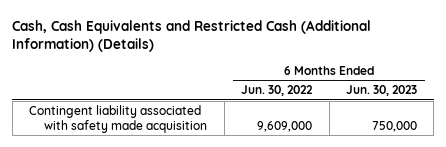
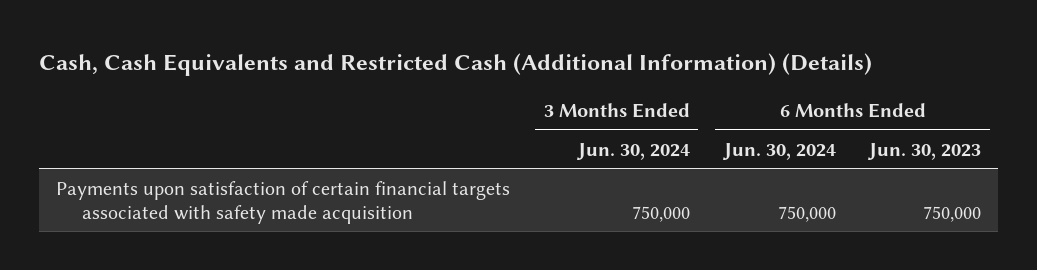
- | 6 Months Ended Jun. 30, 2022 | 6 Months Ended Jun. 30, 2023
+ | 3 Months Ended Jun. 30, 2024 | 6 Months Ended Jun. 30, 2024 | 6 Months Ended Jun. 30, 2023
- Contingent liability associated with safety made acquisition | 9,609,000 | 750,000
+ Payments upon satisfaction of certain financial targets associated with safety made acquisition | 750,000 | 750,000 | 750,000

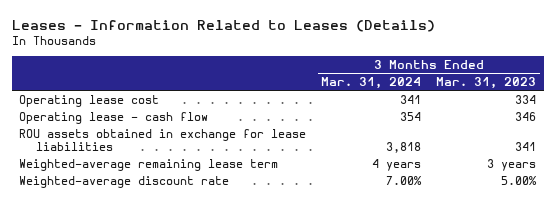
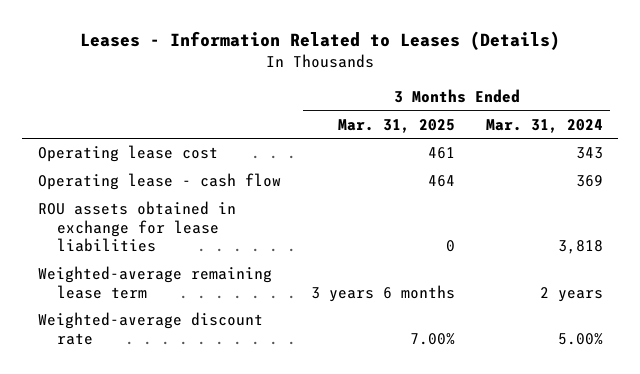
- | 3 Months Ended Mar. 31, 2024 | 3 Months Ended Mar. 31, 2023
+ | 3 Months Ended Mar. 31, 2025 | 3 Months Ended Mar. 31, 2024
- Operating lease cost | 341 | 334
- Operating lease - cash flow | 354 | 346
+ Operating lease cost | 461 | 343
+ Operating lease - cash flow | 464 | 369
- Weighted-average remaining lease term | 4 years | 3 years
- Weighted-average discount rate | 7.00% | 5.00%
+ Weighted-average remaining lease term | 3 years 6 months | 2 years
+ Weighted-average discount rate | 7.00% | 5.00%

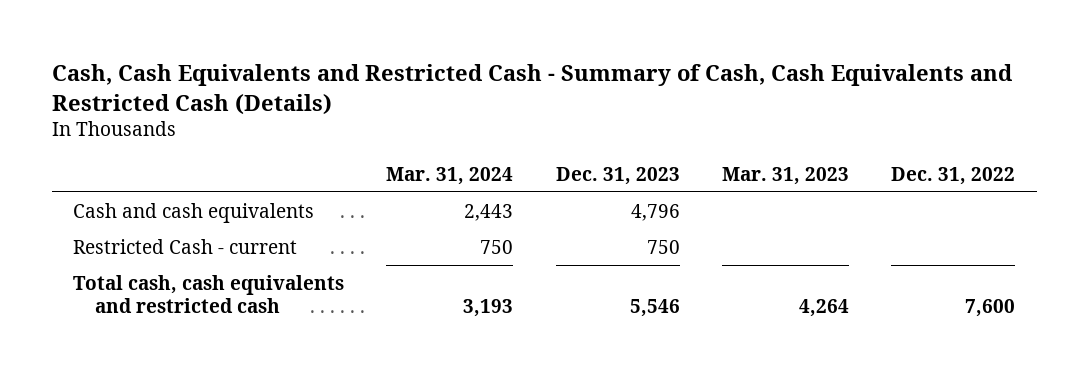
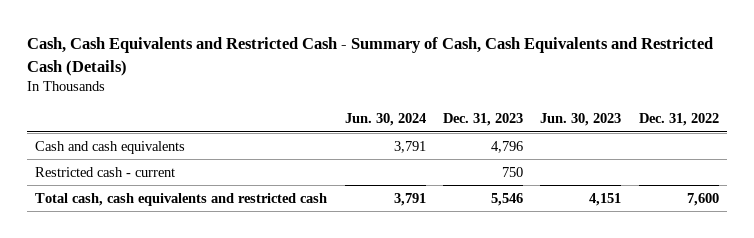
- | Mar. 31, 2024 | Dec. 31, 2023 | Mar. 31, 2023 | Dec. 31, 2022
+ | Jun. 30, 2024 | Dec. 31, 2023 | Jun. 30, 2023 | Dec. 31, 2022
- Restricted Cash - current | 750 | 750 | |
+ Restricted cash - current | | 750 | |

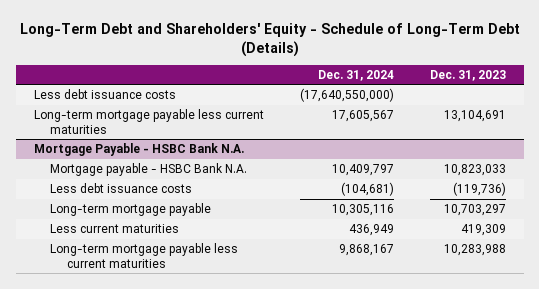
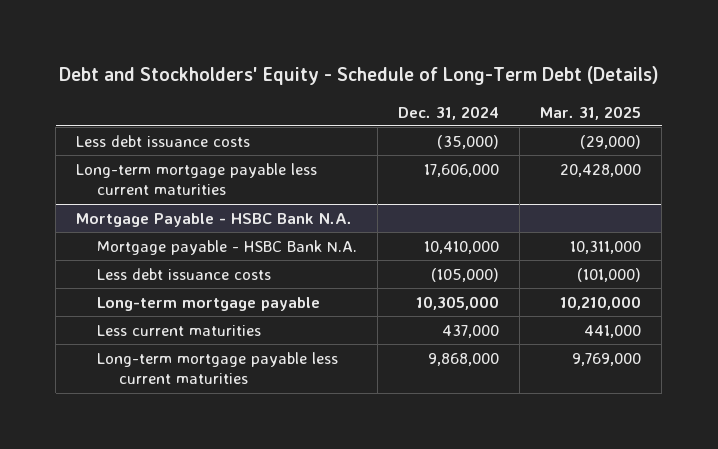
- Long-Term Debt and Shareholders' Equity - Schedule of Long-Term Debt (Details)
+ Debt and Stockholders' Equity - Schedule of Long-Term Debt (Details)
- | Dec. 31, 2024 | Dec. 31, 2023
+ | Dec. 31, 2024 | Mar. 31, 2025
- Less debt issuance costs | (17,640,550,000) |
- Long-term mortgage payable less current maturities | 17,605,567 | 13,104,691
+ Less debt issuance costs | (35,000) | (29,000)
+ Long-term mortgage payable less current maturities | 17,606,000 | 20,428,000
@ Mortgage Payable - HSBC Bank N.A.
- Mortgage payable - HSBC Bank N.A. | 10,409,797 | 10,823,033
- Less debt issuance costs | (104,681) | (119,736)
- Long-term mortgage payable | 10,305,116 | 10,703,297
- Less current maturities | 436,949 | 419,309
- Long-term mortgage payable less current maturities | 9,868,167 | 10,283,988
+ Mortgage payable - HSBC Bank N.A. | 10,410,000 | 10,311,000
+ Less debt issuance costs | (105,000) | (101,000)
+ Long-term mortgage payable | 10,305,000 | 10,210,000
+ Less current maturities | 437,000 | 441,000
+ Long-term mortgage payable less current maturities | 9,868,000 | 9,769,000

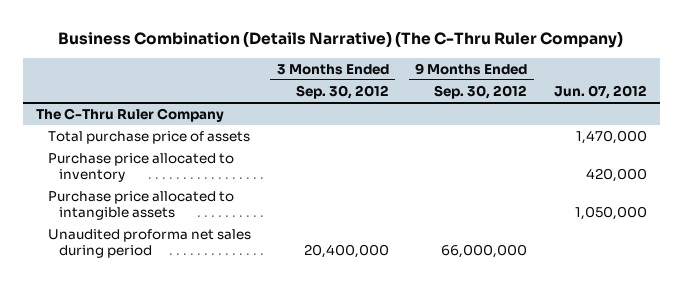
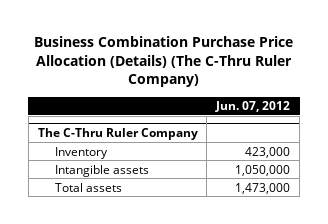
- Business Combination (Details Narrative) (The C-Thru Ruler Company)
+ Business Combination Purchase Price Allocation (Details) (The C-Thru Ruler Company)
- | 3 Months Ended Sep. 30, 2012 | 9 Months Ended Sep. 30, 2012 | Jun. 07, 2012
+ | Jun. 07, 2012
@ The C-Thru Ruler Company
- Total purchase price of assets | | | 1,470,000
- Purchase price allocated to inventory | | | 420,000
- Purchase price allocated to intangible assets | | | 1,050,000
- Unaudited proforma net sales during period | 20,400,000 | 66,000,000 |
+ Inventory | 423,000
+ Intangible assets | 1,050,000
+ Total assets | 1,473,000

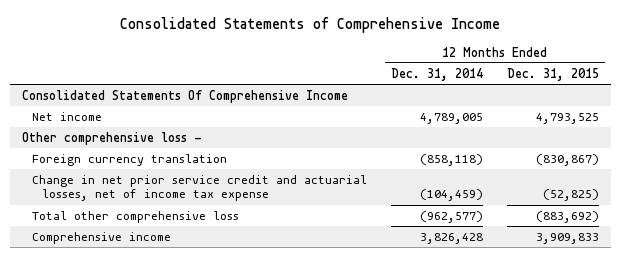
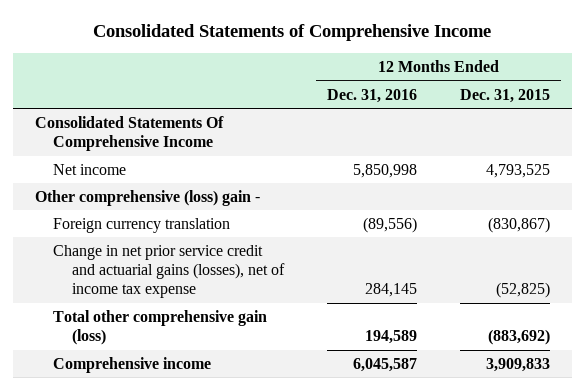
- | 12 Months Ended Dec. 31, 2014 | 12 Months Ended Dec. 31, 2015
+ | 12 Months Ended Dec. 31, 2016 | 12 Months Ended Dec. 31, 2015
- Other comprehensive loss -
+ Other comprehensive (loss) gain -
- Change in net prior service credit and actuarial losses, net of income tax expense | (104,459) | (52,825)
- Total other comprehensive loss | (962,577) | (883,692)
+ Change in net prior service credit and actuarial gains (losses), net of income tax expense | 284,145 | (52,825)
+ Total other comprehensive gain (loss) | 194,589 | (883,692)

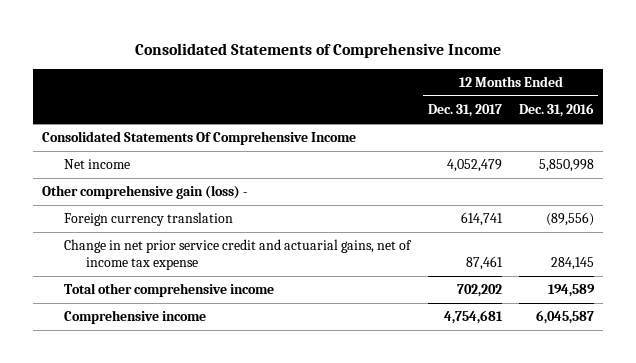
- | 12 Months Ended Dec. 31, 2016 | 12 Months Ended Dec. 31, 2015
+ | 12 Months Ended Dec. 31, 2017 | 12 Months Ended Dec. 31, 2016
- Other comprehensive (loss) gain -
+ Other comprehensive gain (loss) -
- Change in net prior service credit and actuarial gains (losses), net of income tax expense | 284,145 | (52,825)
- Total other comprehensive gain (loss) | 194,589 | (883,692)
+ Change in net prior service credit and actuarial gains, net of income tax expense | 87,461 | 284,145
+ Total other comprehensive income | 702,202 | 194,589

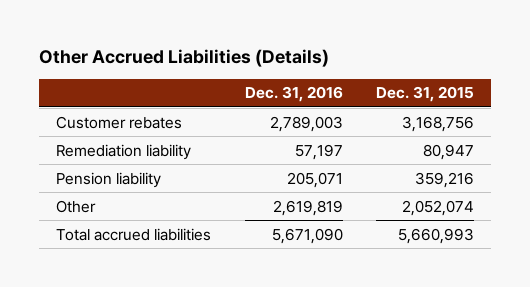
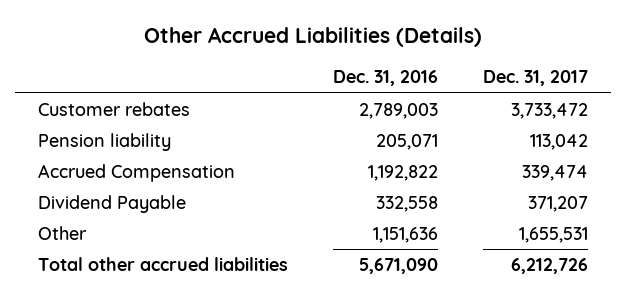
- | Dec. 31, 2016 | Dec. 31, 2015
+ | Dec. 31, 2016 | Dec. 31, 2017
- Remediation liability | 57,197 | 80,947
- Other | 2,619,819 | 2,052,074
- Total accrued liabilities | 5,671,090 | 5,660,993
+ Accrued Compensation | 1,192,822 | 339,474
+ Dividend Payable | 332,558 | 371,207
+ Other | 1,151,636 | 1,655,531
+ Total other accrued liabilities | 5,671,090 | 6,212,726

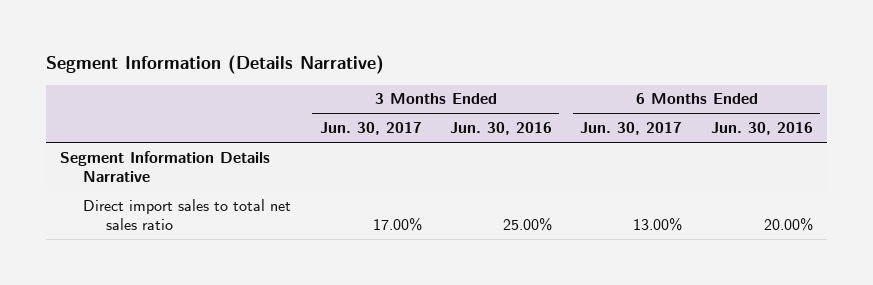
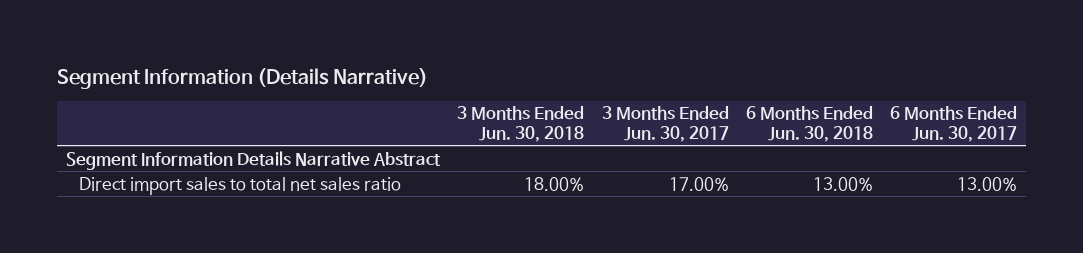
- | 3 Months Ended Jun. 30, 2017 | 3 Months Ended Jun. 30, 2016 | 6 Months Ended Jun. 30, 2017 | 6 Months Ended Jun. 30, 2016
+ | 3 Months Ended Jun. 30, 2018 | 3 Months Ended Jun. 30, 2017 | 6 Months Ended Jun. 30, 2018 | 6 Months Ended Jun. 30, 2017
- Segment Information Details Narrative
+ Segment Information Details Narrative Abstract

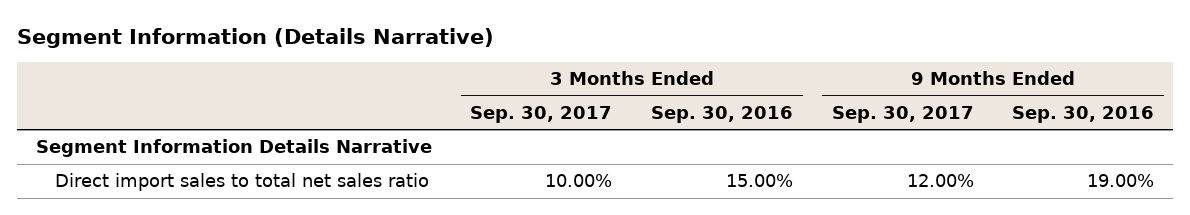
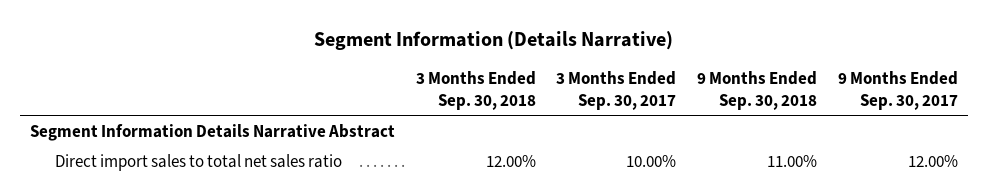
- | 3 Months Ended Sep. 30, 2017 | 3 Months Ended Sep. 30, 2016 | 9 Months Ended Sep. 30, 2017 | 9 Months Ended Sep. 30, 2016
+ | 3 Months Ended Sep. 30, 2018 | 3 Months Ended Sep. 30, 2017 | 9 Months Ended Sep. 30, 2018 | 9 Months Ended Sep. 30, 2017
- Segment Information Details Narrative
+ Segment Information Details Narrative Abstract

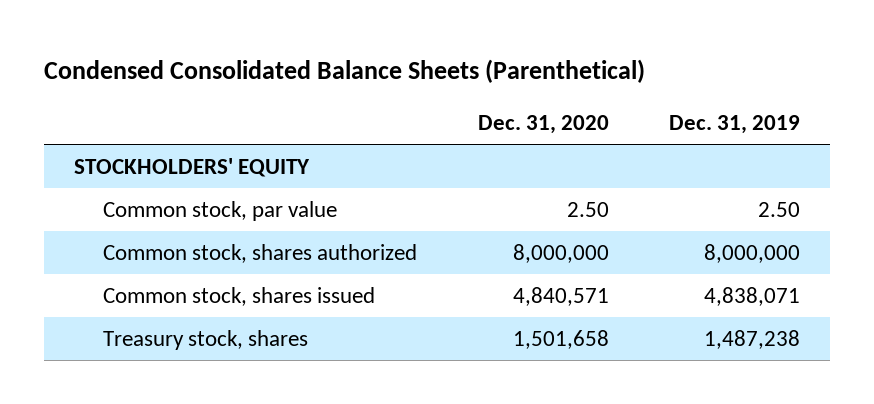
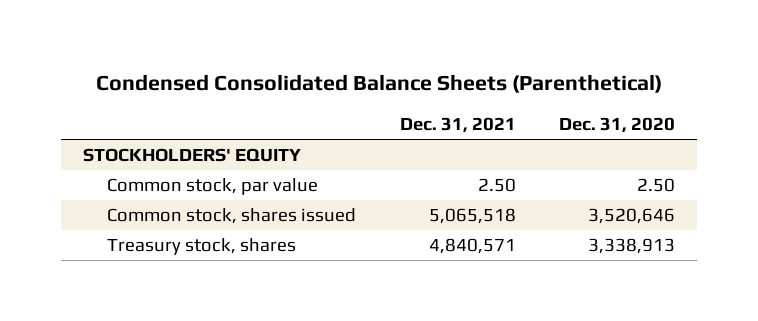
- | Dec. 31, 2020 | Dec. 31, 2019
+ | Dec. 31, 2021 | Dec. 31, 2020
- Common stock, shares authorized | 8,000,000 | 8,000,000
- Common stock, shares issued | 4,840,571 | 4,838,071
- Treasury stock, shares | 1,501,658 | 1,487,238
+ Common stock, shares issued | 5,065,518 | 3,520,646
+ Treasury stock, shares | 4,840,571 | 3,338,913

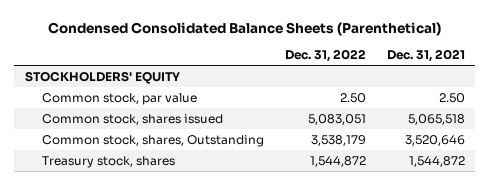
- | Dec. 31, 2021 | Dec. 31, 2020
+ | Dec. 31, 2022 | Dec. 31, 2021
- Treasury stock, shares | 4,840,571 | 3,338,913
+ Common stock, shares, Outstanding | 3,538,179 | 3,520,646
+ Treasury stock, shares | 1,544,872 | 1,544,872

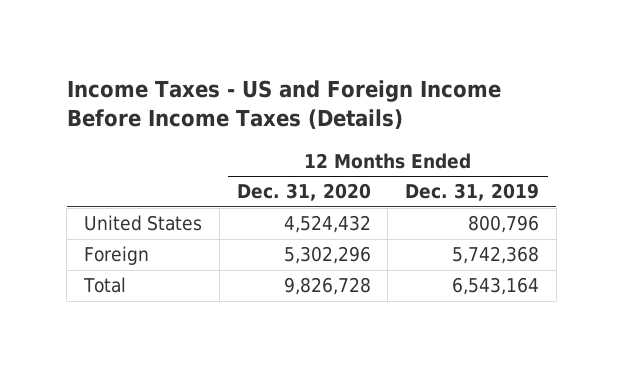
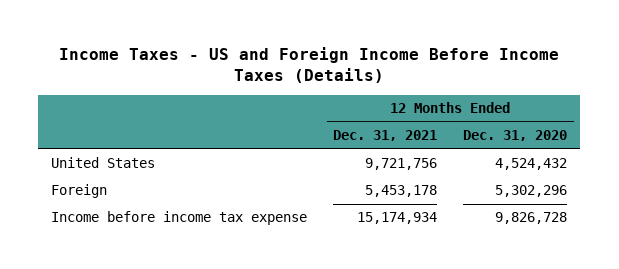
- | 12 Months Ended Dec. 31, 2020 | 12 Months Ended Dec. 31, 2019
+ | 12 Months Ended Dec. 31, 2021 | 12 Months Ended Dec. 31, 2020
- Total | 9,826,728 | 6,543,164
+ Income before income tax expense | 15,174,934 | 9,826,728

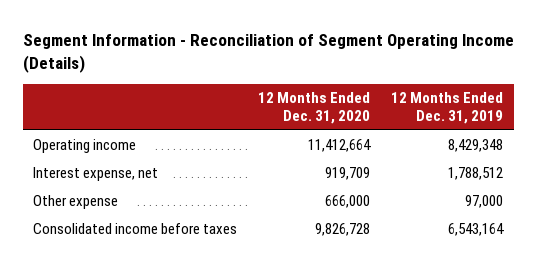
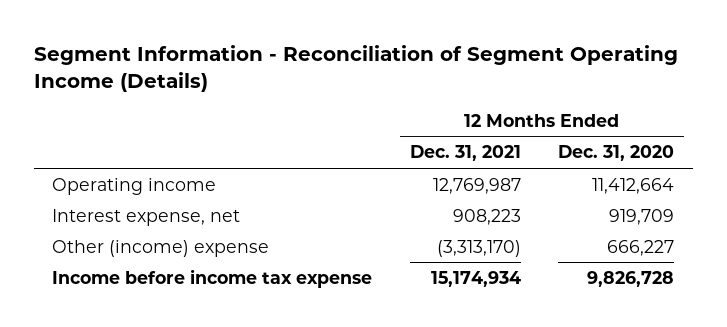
- | 12 Months Ended Dec. 31, 2020 | 12 Months Ended Dec. 31, 2019
+ | 12 Months Ended Dec. 31, 2021 | 12 Months Ended Dec. 31, 2020
- Other expense | 666,000 | 97,000
- Consolidated income before taxes | 9,826,728 | 6,543,164
+ Other (income) expense | (3,313,170) | 666,227
+ Income before income tax expense | 15,174,934 | 9,826,728

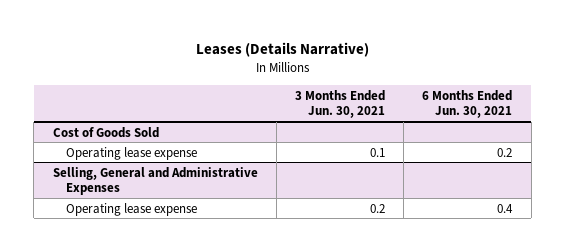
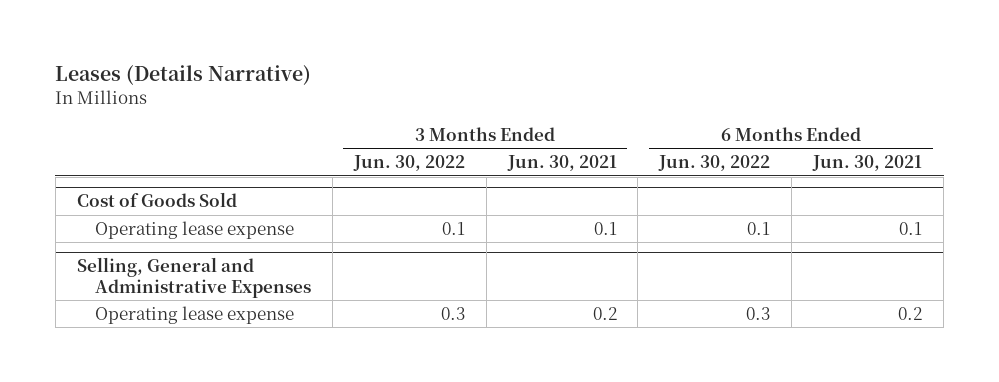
- | 3 Months Ended Jun. 30, 2021 | 6 Months Ended Jun. 30, 2021
+ | 3 Months Ended Jun. 30, 2022 | 3 Months Ended Jun. 30, 2021 | 6 Months Ended Jun. 30, 2022 | 6 Months Ended Jun. 30, 2021
@ Cost of Goods Sold
- Operating lease expense | 0.1 | 0.2
+ Operating lease expense | 0.1 | 0.1 | 0.1 | 0.1
@ Selling, General and Administrative Expenses
- Operating lease expense | 0.2 | 0.4
+ Operating lease expense | 0.3 | 0.2 | 0.3 | 0.2

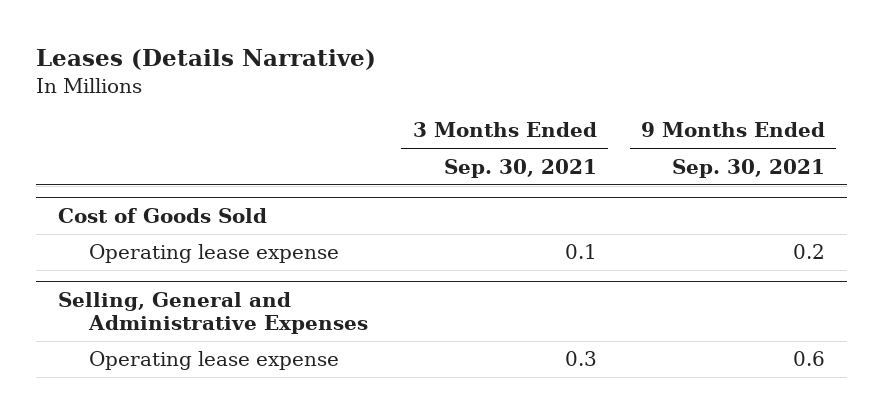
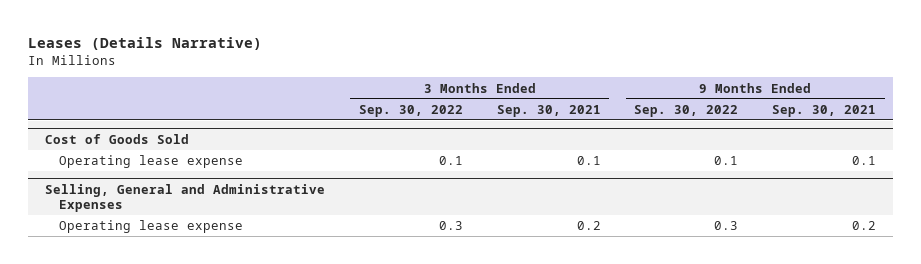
- | 3 Months Ended Sep. 30, 2021 | 9 Months Ended Sep. 30, 2021
+ | 3 Months Ended Sep. 30, 2022 | 3 Months Ended Sep. 30, 2021 | 9 Months Ended Sep. 30, 2022 | 9 Months Ended Sep. 30, 2021
@ Cost of Goods Sold
- Operating lease expense | 0.1 | 0.2
+ Operating lease expense | 0.1 | 0.1 | 0.1 | 0.1
@ Selling, General and Administrative Expenses
- Operating lease expense | 0.3 | 0.6
+ Operating lease expense | 0.3 | 0.2 | 0.3 | 0.2

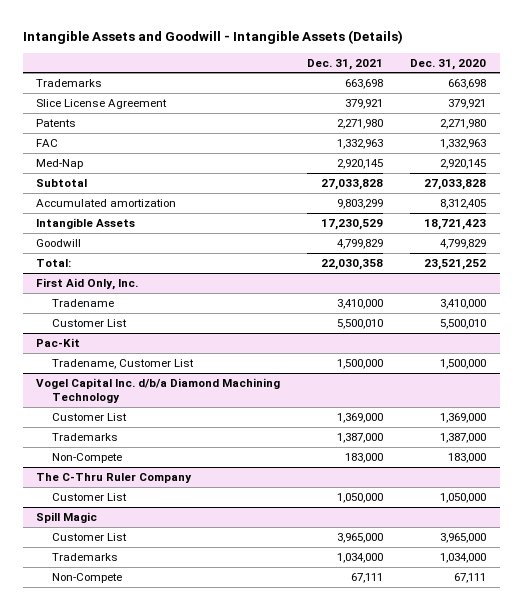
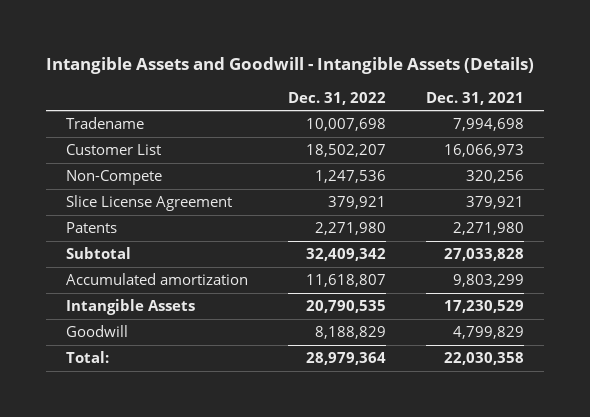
- | Dec. 31, 2021 | Dec. 31, 2020
+ | Dec. 31, 2022 | Dec. 31, 2021
- Trademarks | 663,698 | 663,698
+ Tradename | 10,007,698 | 7,994,698
+ Customer List | 18,502,207 | 16,066,973
+ Non-Compete | 1,247,536 | 320,256
- FAC | 1,332,963 | 1,332,963
- Med-Nap | 2,920,145 | 2,920,145
- First Aid Only, Inc.
- Tradename | 3,410,000 | 3,410,000
- Customer List | 5,500,010 | 5,500,010
- Pac-Kit
- Tradename, Customer List | 1,500,000 | 1,500,000
- Vogel Capital Inc. d/b/a Diamond Machining Technology
- Customer List | 1,369,000 | 1,369,000
- Trademarks | 1,387,000 | 1,387,000
- Non-Compete | 183,000 | 183,000
- The C-Thru Ruler Company
- Customer List | 1,050,000 | 1,050,000
- Spill Magic
- Customer List | 3,965,000 | 3,965,000
- Trademarks | 1,034,000 | 1,034,000
- Non-Compete | 67,111 | 67,111

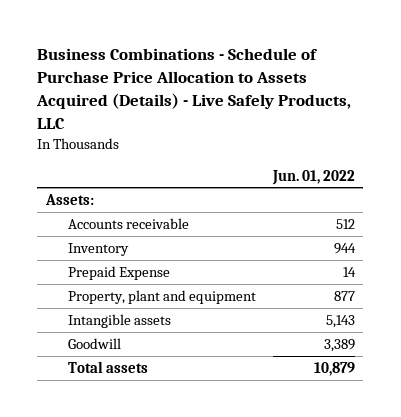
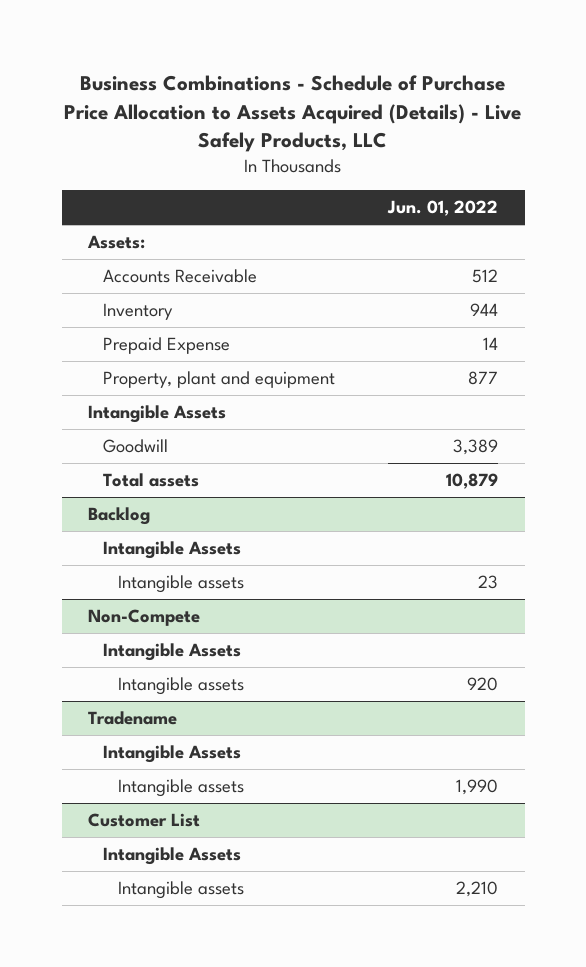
- Accounts receivable | 512
+ Accounts Receivable | 512
- Intangible assets | 5,143
+ Intangible Assets
+ Backlog
+ Intangible Assets
+ Intangible assets | 23
+ Non-Compete
+ Intangible Assets
+ Intangible assets | 920
+ Tradename
+ Intangible Assets
+ Intangible assets | 1,990
+ Customer List
+ Intangible Assets
+ Intangible assets | 2,210

